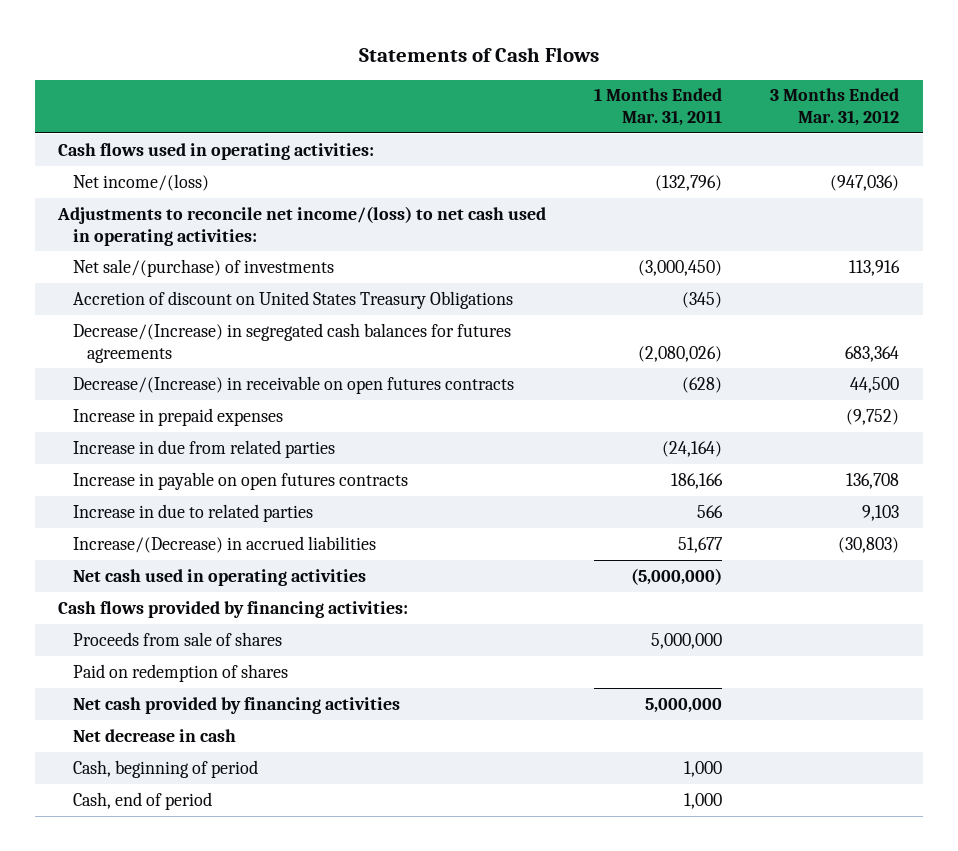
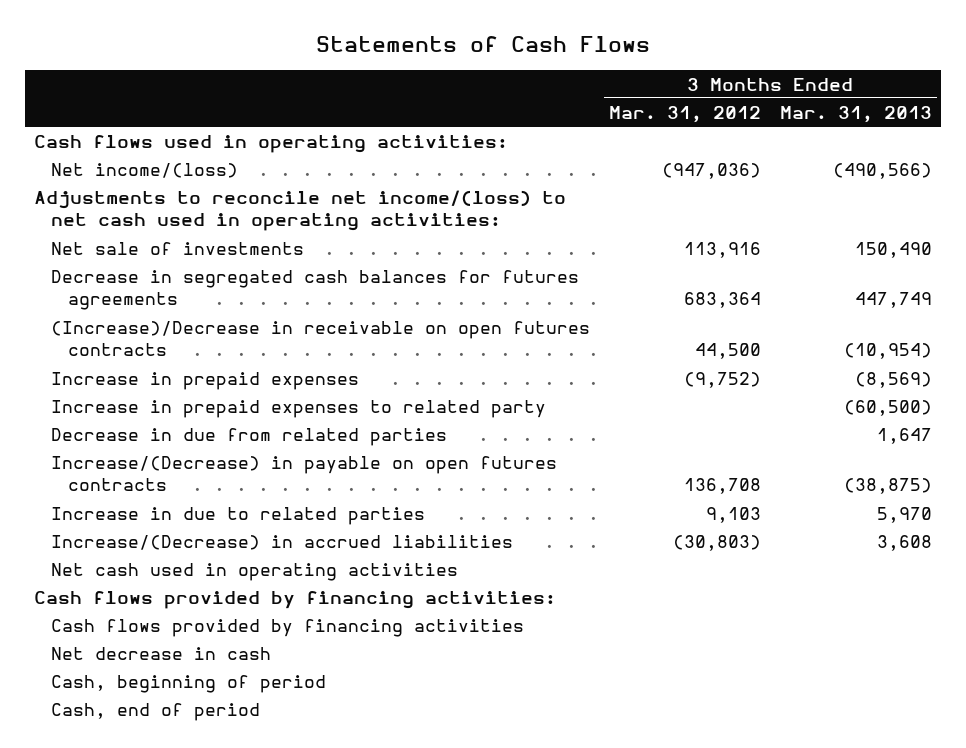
- | 1 Months Ended Mar. 31, 2011 | 3 Months Ended Mar. 31, 2012
+ | 3 Months Ended Mar. 31, 2012 | 3 Months Ended Mar. 31, 2013
- Net sale/(purchase) of investments | (3,000,450) | 113,916
- Accretion of discount on United States Treasury Obligations | (345) |
- Decrease/(Increase) in segregated cash balances for futures agreements | (2,080,026) | 683,364
- Decrease/(Increase) in receivable on open futures contracts | (628) | 44,500
+ Net sale of investments | 113,916 | 150,490
+ Decrease in segregated cash balances for futures agreements | 683,364 | 447,749
+ (Increase)/Decrease in receivable on open futures contracts | 44,500 | (10,954)
- Increase in due from related parties | (24,164) |
- Increase in payable on open futures contracts | 186,166 | 136,708
+ Increase in prepaid expenses to related party | | (60,500)
+ Decrease in due from related parties | | 1,647
+ Increase/(Decrease) in payable on open futures contracts | 136,708 | (38,875)
- Proceeds from sale of shares | 5,000,000 |
- Paid on redemption of shares
- Net cash provided by financing activities | 5,000,000 |
+ Cash flows provided by financing activities

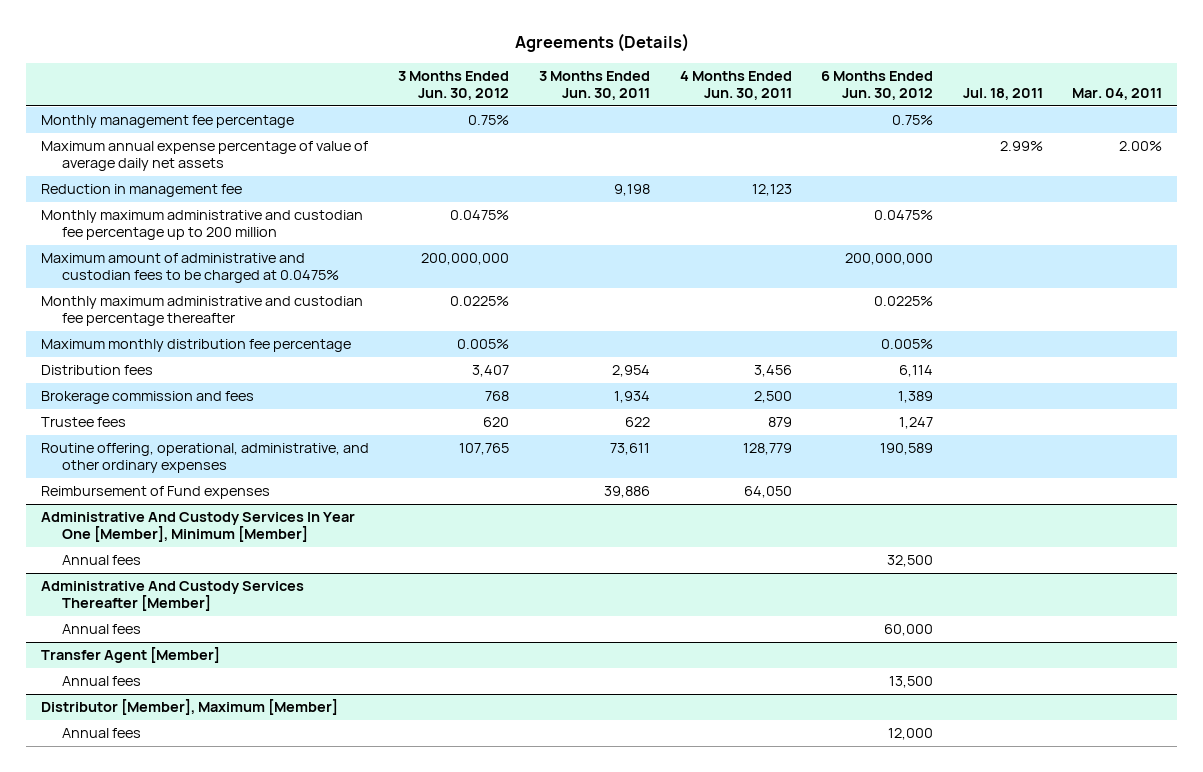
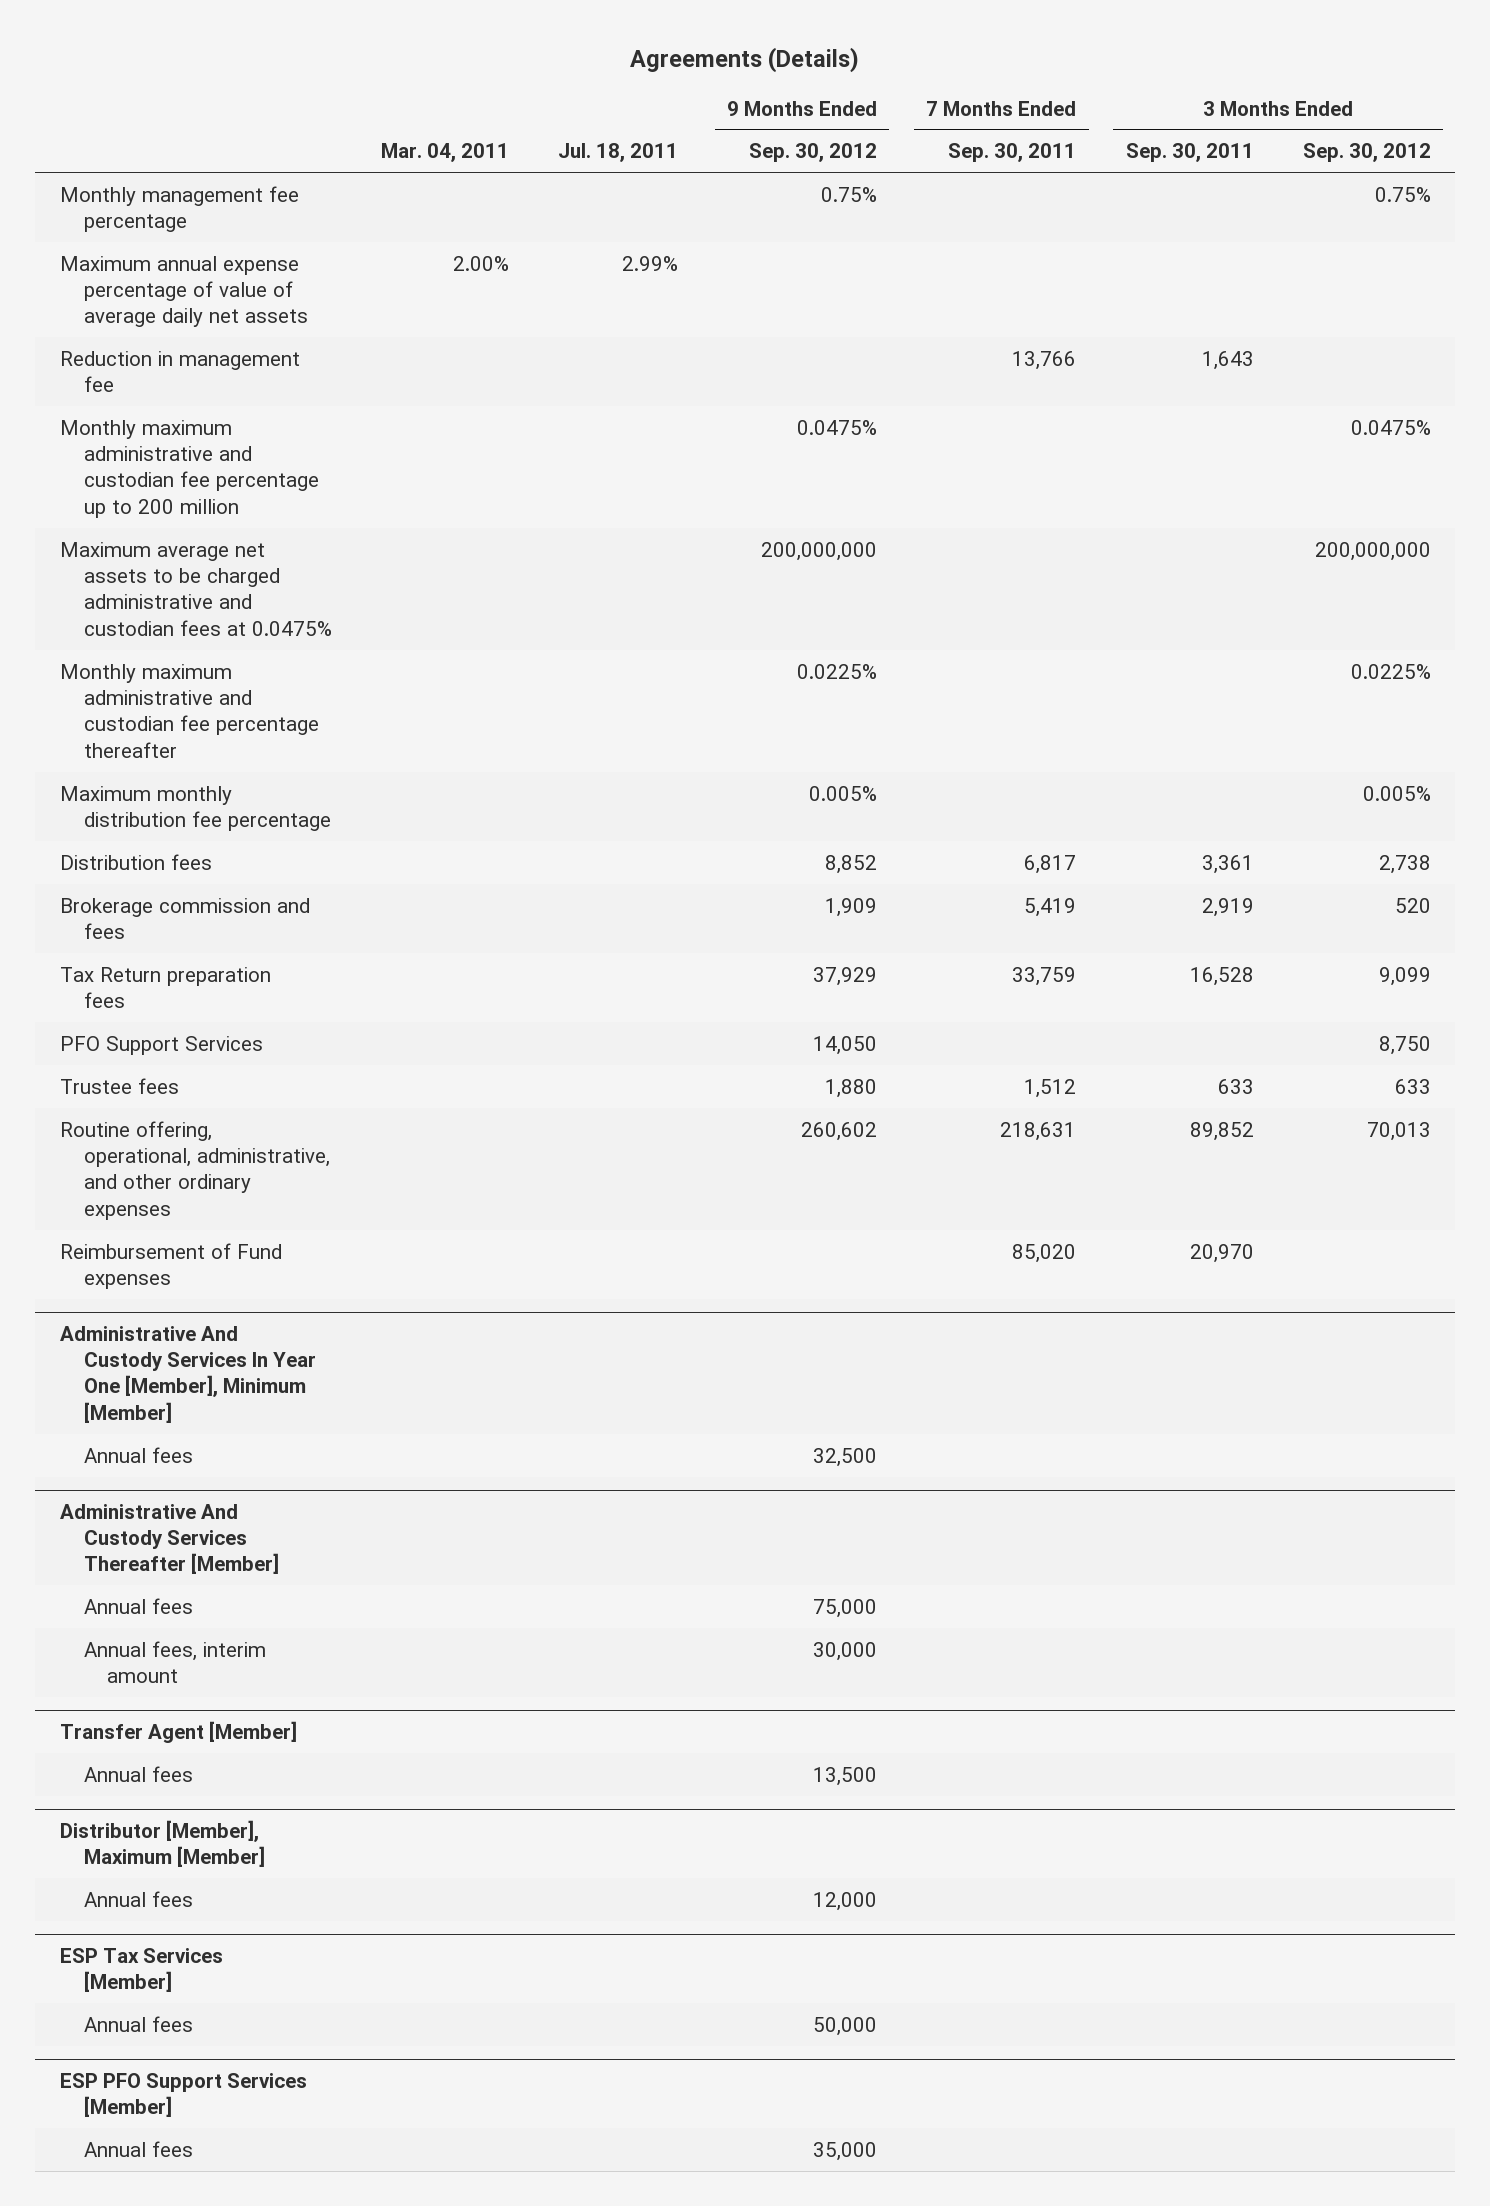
- | 3 Months Ended Jun. 30, 2012 | 3 Months Ended Jun. 30, 2011 | 4 Months Ended Jun. 30, 2011 | 6 Months Ended Jun. 30, 2012 | Jul. 18, 2011 | Mar. 04, 2011
+ | Mar. 04, 2011 | Jul. 18, 2011 | 9 Months Ended Sep. 30, 2012 | 7 Months Ended Sep. 30, 2011 | 3 Months Ended Sep. 30, 2011 | 3 Months Ended Sep. 30, 2012
- Maximum amount of administrative and custodian fees to be charged at 0.0475% | 200,000,000 | | | 200,000,000 | |
+ Maximum average net assets to be charged administrative and custodian fees at 0.0475% | | | 200,000,000 | | | 200,000,000
+ Tax Return preparation fees | | | 37,929 | 33,759 | 16,528 | 9,099
+ PFO Support Services | | | 14,050 | | | 8,750
@ Administrative And Custody Services Thereafter [Member]
+ Annual fees, interim amount | | | 30,000 | | |
+ ESP Tax Services [Member]
+ Annual fees | | | 50,000 | | |
+ ESP PFO Support Services [Member]
+ Annual fees | | | 35,000 | | |

